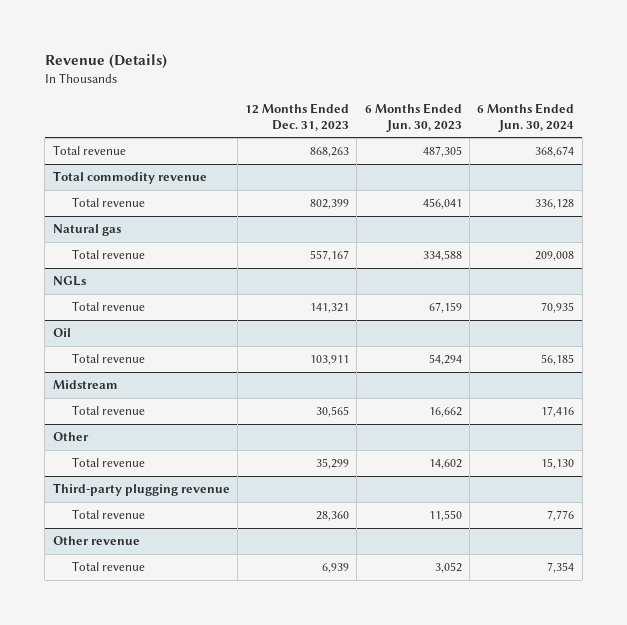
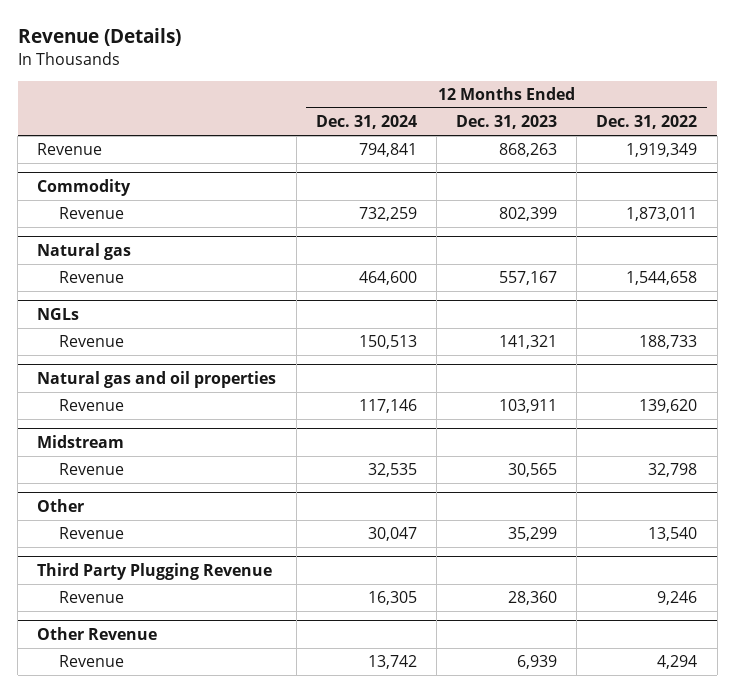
- | 12 Months Ended Dec. 31, 2023 | 6 Months Ended Jun. 30, 2023 | 6 Months Ended Jun. 30, 2024
+ | 12 Months Ended Dec. 31, 2024 | 12 Months Ended Dec. 31, 2023 | 12 Months Ended Dec. 31, 2022
- Total revenue | 868,263 | 487,305 | 368,674
- Total commodity revenue
- Total revenue | 802,399 | 456,041 | 336,128
+ Revenue | 794,841 | 868,263 | 1,919,349
+ Commodity
+ Revenue | 732,259 | 802,399 | 1,873,011
@ Natural gas
- Total revenue | 557,167 | 334,588 | 209,008
+ Revenue | 464,600 | 557,167 | 1,544,658
@ NGLs
- Total revenue | 141,321 | 67,159 | 70,935
- Oil
- Total revenue | 103,911 | 54,294 | 56,185
@ NGLs
+ Revenue | 150,513 | 141,321 | 188,733
+ Natural gas and oil properties
+ Revenue | 117,146 | 103,911 | 139,620
@ Midstream
- Total revenue | 30,565 | 16,662 | 17,416
+ Revenue | 32,535 | 30,565 | 32,798
@ Other
- Total revenue | 35,299 | 14,602 | 15,130
- Third-party plugging revenue
- Total revenue | 28,360 | 11,550 | 7,776
- Other revenue
- Total revenue | 6,939 | 3,052 | 7,354
@ Other
+ Revenue | 30,047 | 35,299 | 13,540
+ Third Party Plugging Revenue
+ Revenue | 16,305 | 28,360 | 9,246
+ Other Revenue
+ Revenue | 13,742 | 6,939 | 4,294

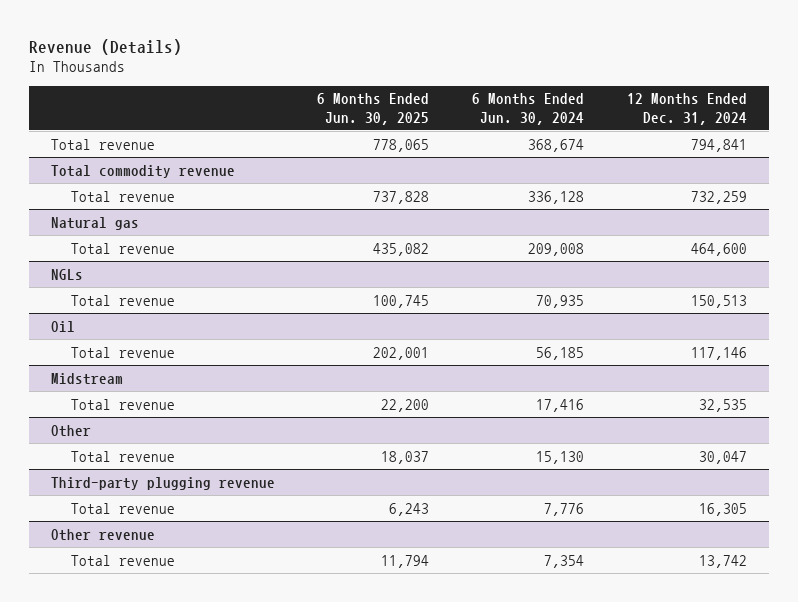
- | 12 Months Ended Dec. 31, 2024 | 12 Months Ended Dec. 31, 2023 | 12 Months Ended Dec. 31, 2022
+ | 6 Months Ended Jun. 30, 2025 | 6 Months Ended Jun. 30, 2024 | 12 Months Ended Dec. 31, 2024
- Revenue | 794,841 | 868,263 | 1,919,349
- Commodity
- Revenue | 732,259 | 802,399 | 1,873,011
+ Total revenue | 778,065 | 368,674 | 794,841
+ Total commodity revenue
+ Total revenue | 737,828 | 336,128 | 732,259
@ Natural gas
- Revenue | 464,600 | 557,167 | 1,544,658
+ Total revenue | 435,082 | 209,008 | 464,600
@ NGLs
- Revenue | 150,513 | 141,321 | 188,733
- Natural gas and oil properties
- Revenue | 117,146 | 103,911 | 139,620
@ NGLs
+ Total revenue | 100,745 | 70,935 | 150,513
+ Oil
+ Total revenue | 202,001 | 56,185 | 117,146
@ Midstream
- Revenue | 32,535 | 30,565 | 32,798
+ Total revenue | 22,200 | 17,416 | 32,535
@ Other
- Revenue | 30,047 | 35,299 | 13,540
- Third Party Plugging Revenue
- Revenue | 16,305 | 28,360 | 9,246
- Other Revenue
- Revenue | 13,742 | 6,939 | 4,294
@ Other
+ Total revenue | 18,037 | 15,130 | 30,047
+ Third-party plugging revenue
+ Total revenue | 6,243 | 7,776 | 16,305
+ Other revenue
+ Total revenue | 11,794 | 7,354 | 13,742

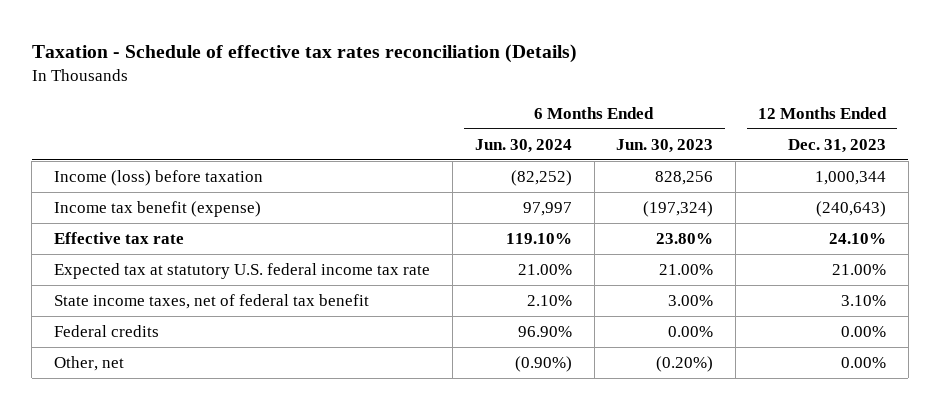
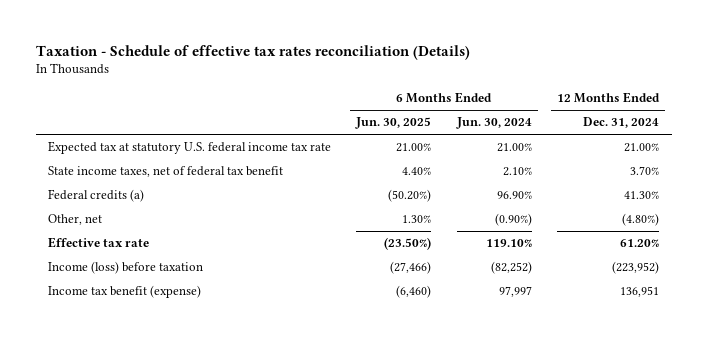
- | 6 Months Ended Jun. 30, 2024 | 6 Months Ended Jun. 30, 2023 | 12 Months Ended Dec. 31, 2023
+ | 6 Months Ended Jun. 30, 2025 | 6 Months Ended Jun. 30, 2024 | 12 Months Ended Dec. 31, 2024
- Federal credits | 96.90% | 0.00% | 0.00%
+ Federal credits (a) | (50.20%) | 96.90% | 41.30%
moved down: Effective tax rate | (23.50%) | 119.10% | 61.20%
moved down: Income (loss) before taxation | (27,466) | (82,252) | (223,952)
moved down: Income tax benefit (expense) | (6,460) | 97,997 | 136,951

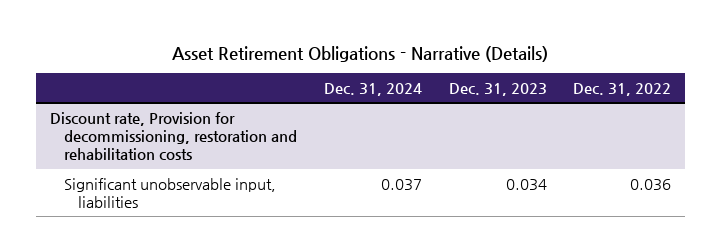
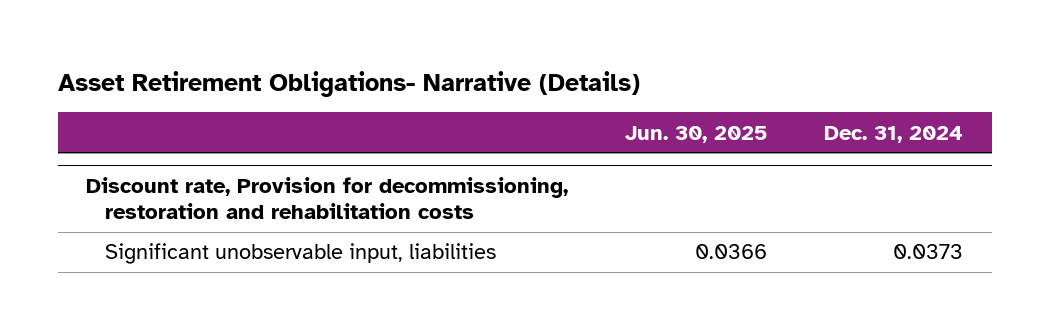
- Asset Retirement Obligations - Narrative (Details)
+ Asset Retirement Obligations- Narrative (Details)
- | Dec. 31, 2024 | Dec. 31, 2023 | Dec. 31, 2022
+ | Jun. 30, 2025 | Dec. 31, 2024
@ Discount rate, Provision for decommissioning, restoration and rehabilitation costs
- Significant unobservable input, liabilities | 0.037 | 0.034 | 0.036
+ Significant unobservable input, liabilities | 0.0366 | 0.0373

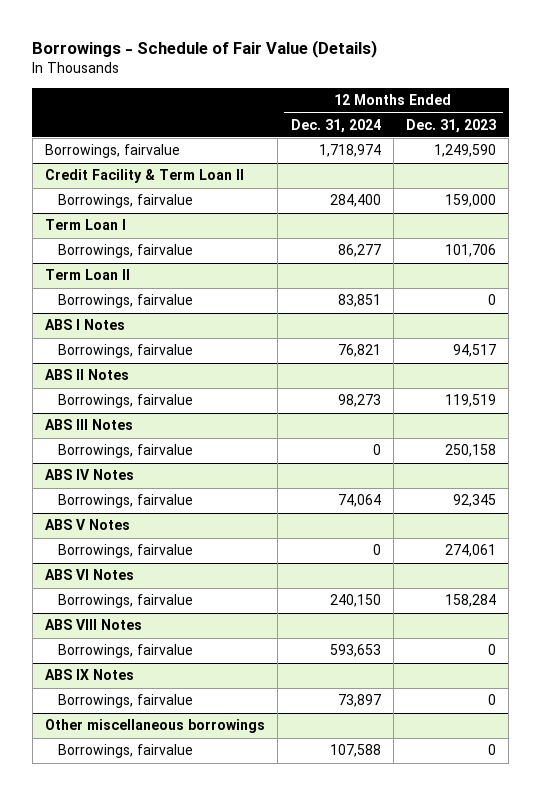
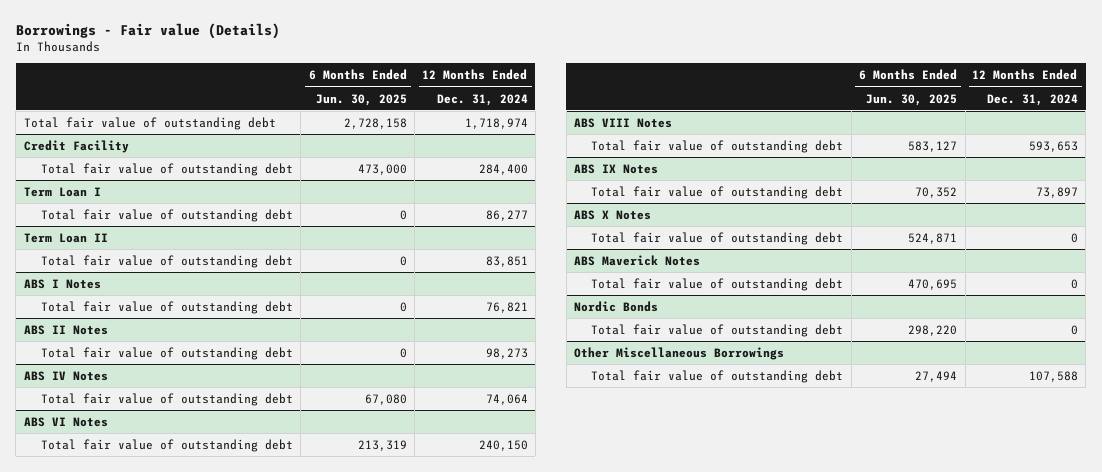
- Borrowings - Schedule of Fair Value (Details)
+ Borrowings - Fair value (Details)
- | 12 Months Ended Dec. 31, 2024 | 12 Months Ended Dec. 31, 2023
+ | 6 Months Ended Jun. 30, 2025 | 12 Months Ended Dec. 31, 2024
- Borrowings, fairvalue | 1,718,974 | 1,249,590
- Credit Facility & Term Loan II
- Borrowings, fairvalue | 284,400 | 159,000
+ Total fair value of outstanding debt | 2,728,158 | 1,718,974
+ Credit Facility
+ Total fair value of outstanding debt | 473,000 | 284,400
@ Term Loan I
- Borrowings, fairvalue | 86,277 | 101,706
+ Total fair value of outstanding debt | 0 | 86,277
@ Term Loan II
- Borrowings, fairvalue | 83,851 | 0
+ Total fair value of outstanding debt | 0 | 83,851
@ ABS I Notes
- Borrowings, fairvalue | 76,821 | 94,517
+ Total fair value of outstanding debt | 0 | 76,821
@ ABS II Notes
- Borrowings, fairvalue | 98,273 | 119,519
- ABS III Notes
- Borrowings, fairvalue | 0 | 250,158
@ ABS II Notes
+ Total fair value of outstanding debt | 0 | 98,273
@ ABS IV Notes
- Borrowings, fairvalue | 74,064 | 92,345
- ABS V Notes
- Borrowings, fairvalue | 0 | 274,061
@ ABS IV Notes
+ Total fair value of outstanding debt | 67,080 | 74,064
@ ABS VI Notes
- Borrowings, fairvalue | 240,150 | 158,284
+ Total fair value of outstanding debt | 213,319 | 240,150
@ ABS VIII Notes
- Borrowings, fairvalue | 593,653 | 0
+ Total fair value of outstanding debt | 583,127 | 593,653
@ ABS IX Notes
- Borrowings, fairvalue | 73,897 | 0
- Other miscellaneous borrowings
- Borrowings, fairvalue | 107,588 | 0
@ ABS IX Notes
+ Total fair value of outstanding debt | 70,352 | 73,897
+ ABS X Notes
+ Total fair value of outstanding debt | 524,871 | 0
+ ABS Maverick Notes
+ Total fair value of outstanding debt | 470,695 | 0
+ Nordic Bonds
+ Total fair value of outstanding debt | 298,220 | 0
+ Other Miscellaneous Borrowings
+ Total fair value of outstanding debt | 27,494 | 107,588

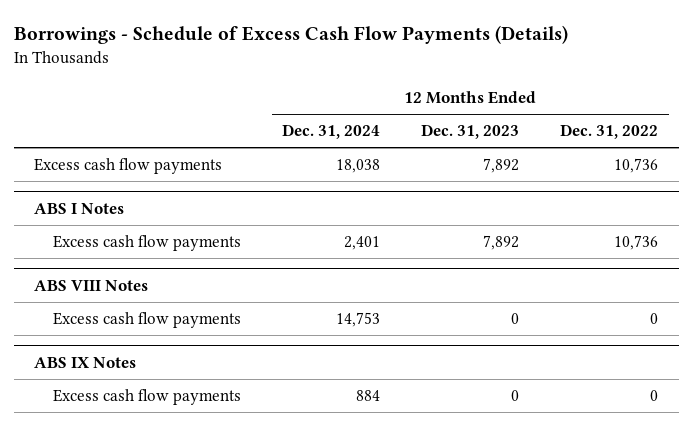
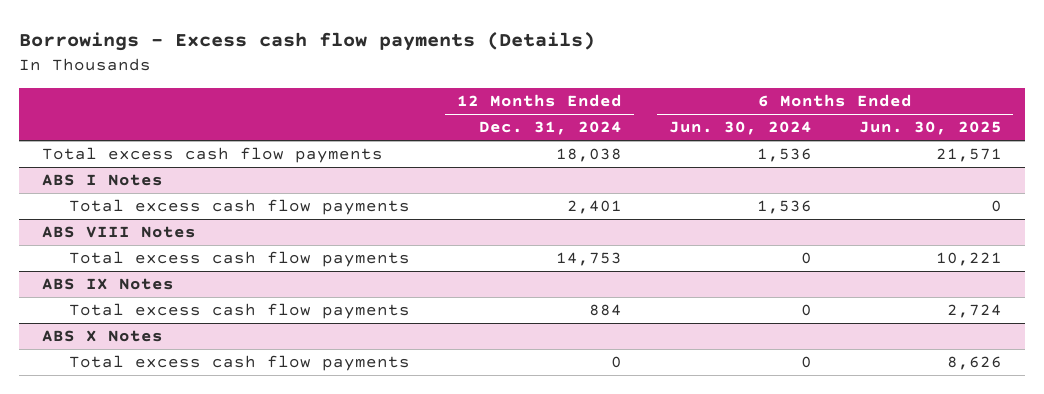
- Borrowings - Schedule of Excess Cash Flow Payments (Details)
+ Borrowings - Excess cash flow payments (Details)
- | 12 Months Ended Dec. 31, 2024 | 12 Months Ended Dec. 31, 2023 | 12 Months Ended Dec. 31, 2022
+ | 12 Months Ended Dec. 31, 2024 | 6 Months Ended Jun. 30, 2024 | 6 Months Ended Jun. 30, 2025
- Excess cash flow payments | 18,038 | 7,892 | 10,736
+ Total excess cash flow payments | 18,038 | 1,536 | 21,571
@ ABS I Notes
- Excess cash flow payments | 2,401 | 7,892 | 10,736
+ Total excess cash flow payments | 2,401 | 1,536 | 0
@ ABS VIII Notes
- Excess cash flow payments | 14,753 | 0 | 0
+ Total excess cash flow payments | 14,753 | 0 | 10,221
@ ABS IX Notes
- Excess cash flow payments | 884 | 0 | 0
+ Total excess cash flow payments | 884 | 0 | 2,724
+ ABS X Notes
+ Total excess cash flow payments | 0 | 0 | 8,626

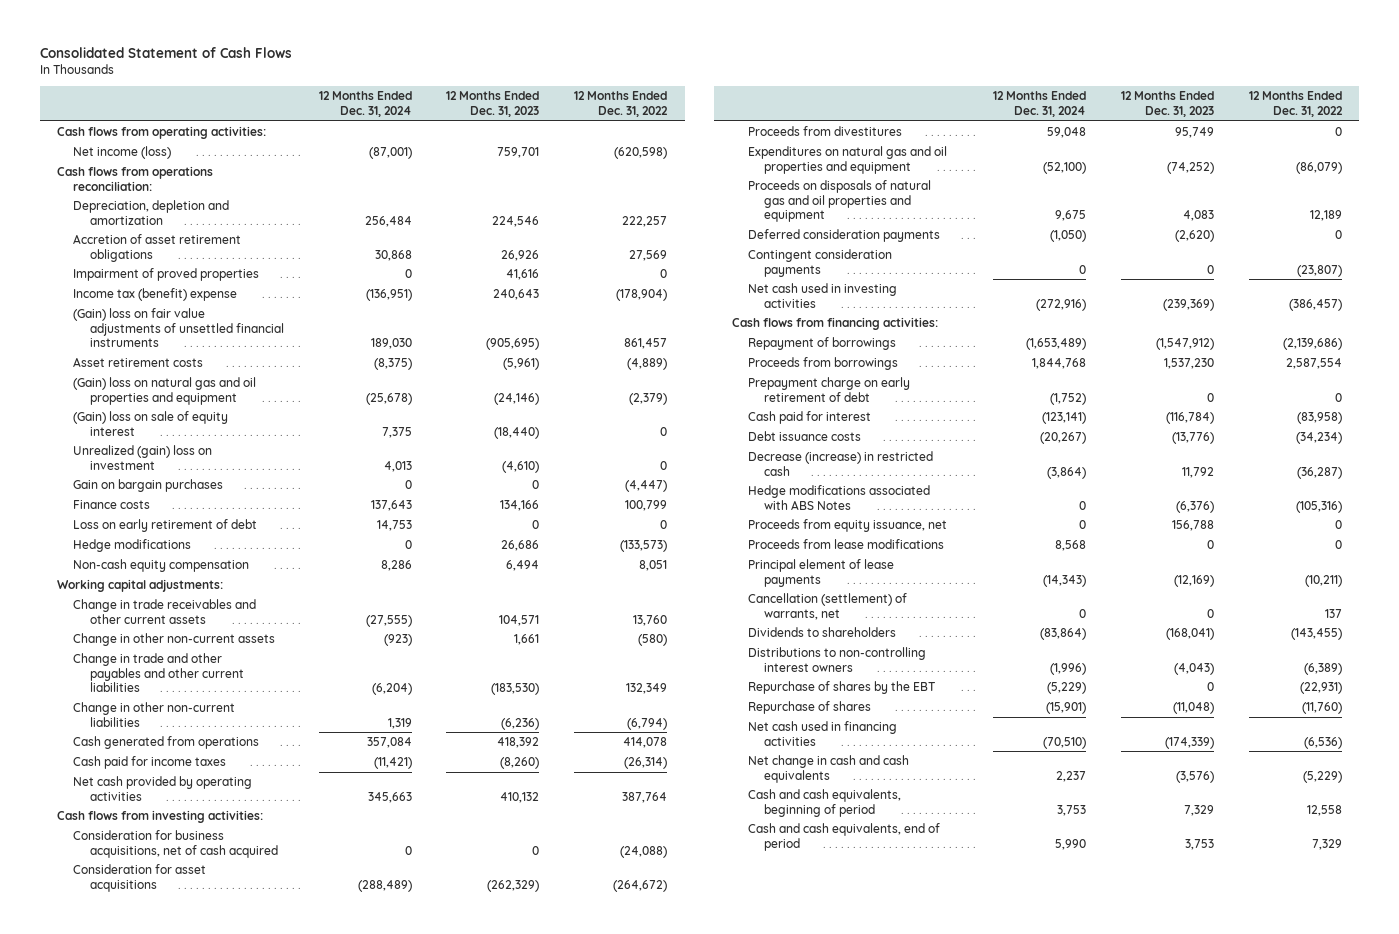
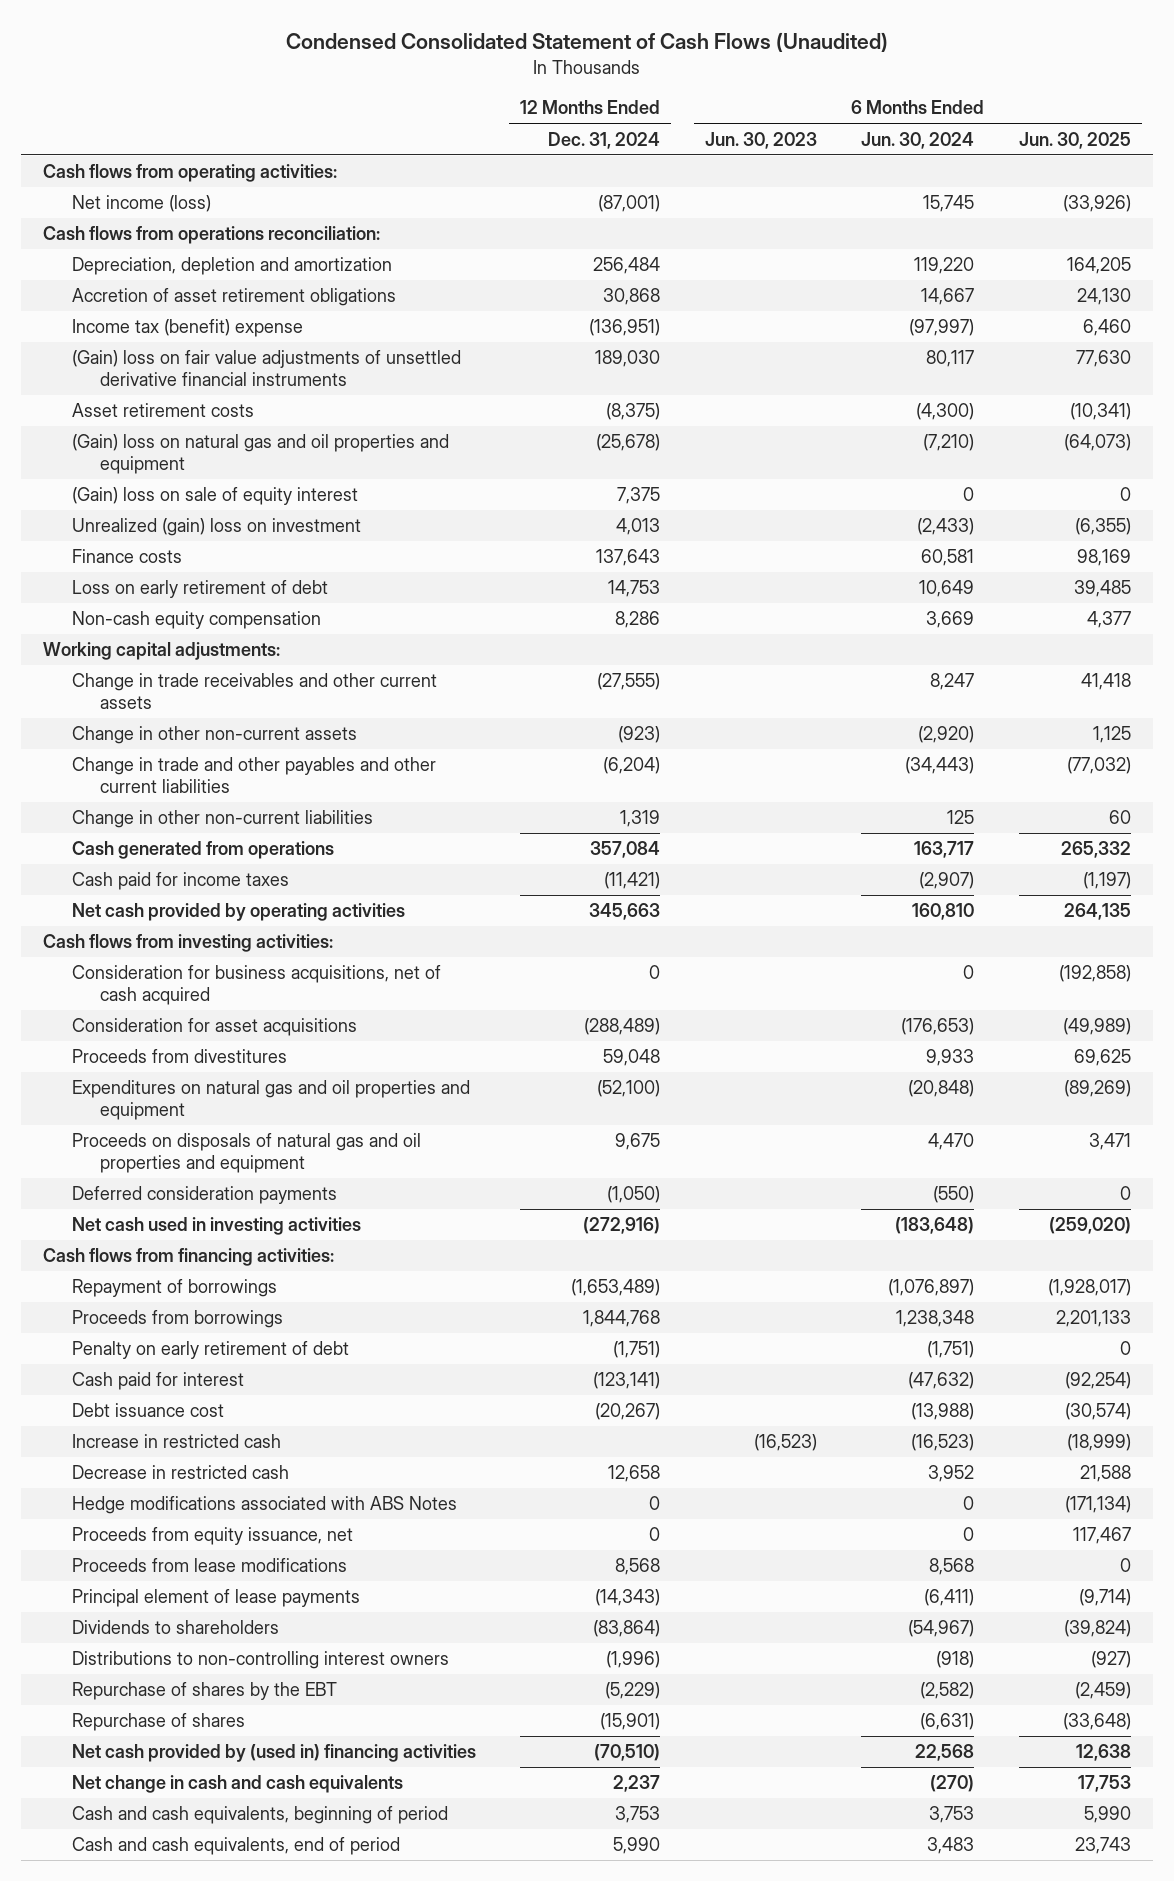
- Consolidated Statement of Cash Flows
+ Condensed Consolidated Statement of Cash Flows (Unaudited)
- | 12 Months Ended Dec. 31, 2024 | 12 Months Ended Dec. 31, 2023 | 12 Months Ended Dec. 31, 2022
+ | 12 Months Ended Dec. 31, 2024 | 6 Months Ended Jun. 30, 2023 | 6 Months Ended Jun. 30, 2024 | 6 Months Ended Jun. 30, 2025
- Impairment of proved properties | 0 | 41,616 | 0
- (Gain) loss on fair value adjustments of unsettled financial instruments | 189,030 | (905,695) | 861,457
+ (Gain) loss on fair value adjustments of unsettled derivative financial instruments | 189,030 | | 80,117 | 77,630
- Gain on bargain purchases | 0 | 0 | (4,447)
- Hedge modifications | 0 | 26,686 | (133,573)
- Contingent consideration payments | 0 | 0 | (23,807)
- Prepayment charge on early retirement of debt | (1,752) | 0 | 0
+ Penalty on early retirement of debt | (1,751) | | (1,751) | 0
- Debt issuance costs | (20,267) | (13,776) | (34,234)
- Decrease (increase) in restricted cash | (3,864) | 11,792 | (36,287)
+ Debt issuance cost | (20,267) | | (13,988) | (30,574)
+ Increase in restricted cash | | (16,523) | (16,523) | (18,999)
+ Decrease in restricted cash | 12,658 | | 3,952 | 21,588
- Cancellation (settlement) of warrants, net | 0 | 0 | 137
- Net cash used in financing activities | (70,510) | (174,339) | (6,536)
+ Net cash provided by (used in) financing activities | (70,510) | | 22,568 | 12,638

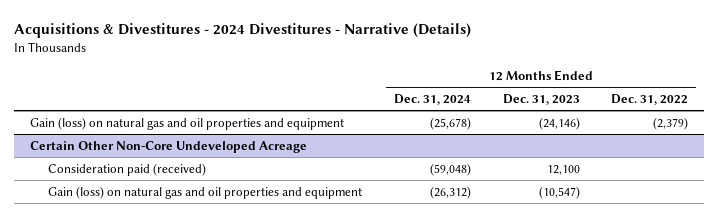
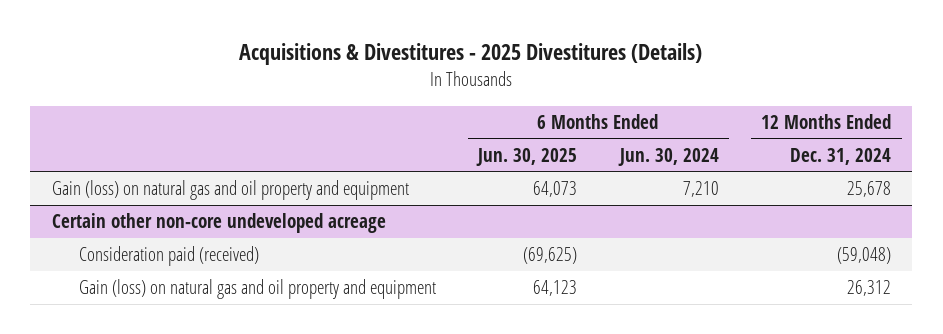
- Acquisitions & Divestitures - 2024 Divestitures - Narrative (Details)
+ Acquisitions & Divestitures - 2025 Divestitures (Details)
- | 12 Months Ended Dec. 31, 2024 | 12 Months Ended Dec. 31, 2023 | 12 Months Ended Dec. 31, 2022
+ | 6 Months Ended Jun. 30, 2025 | 6 Months Ended Jun. 30, 2024 | 12 Months Ended Dec. 31, 2024
- Gain (loss) on natural gas and oil properties and equipment | (25,678) | (24,146) | (2,379)
- Certain Other Non-Core Undeveloped Acreage
+ Gain (loss) on natural gas and oil property and equipment | 64,073 | 7,210 | 25,678
+ Certain other non-core undeveloped acreage
- Gain (loss) on natural gas and oil properties and equipment | (26,312) | (10,547) |
+ Gain (loss) on natural gas and oil property and equipment | 64,123 | | 26,312

